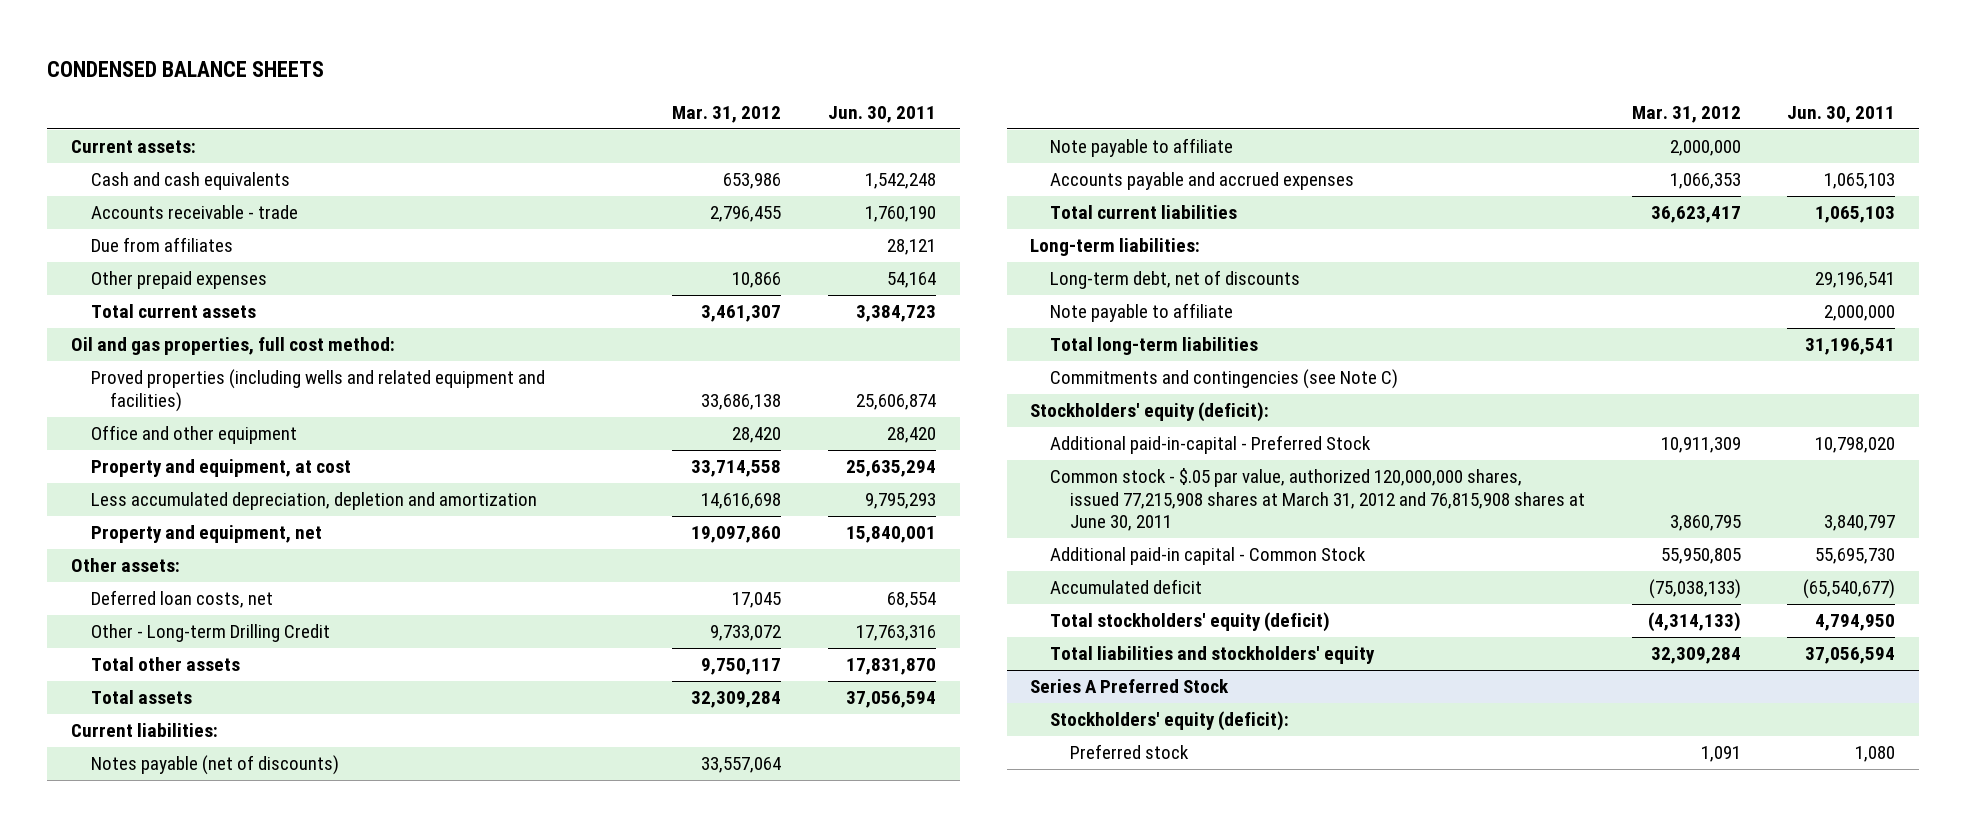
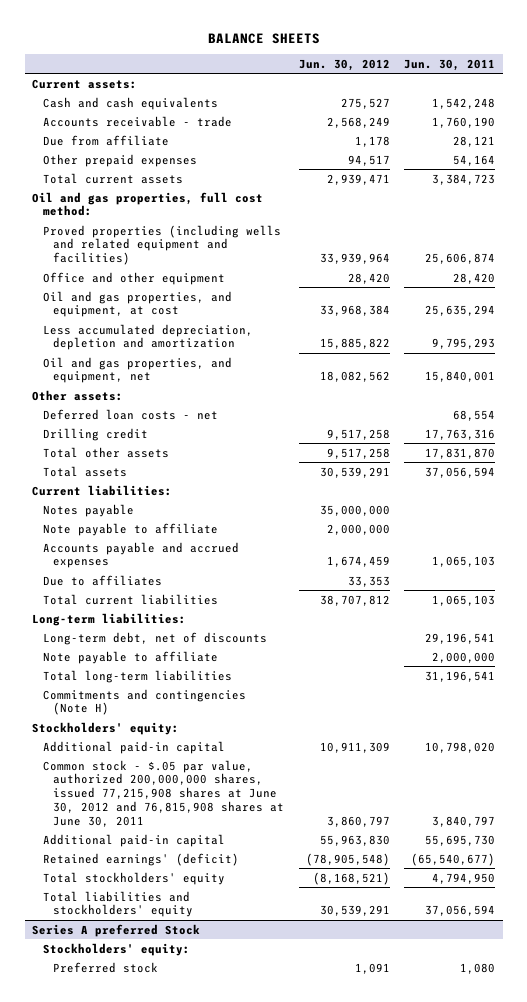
- CONDENSED BALANCE SHEETS
+ BALANCE SHEETS
- | Mar. 31, 2012 | Jun. 30, 2011
+ | Jun. 30, 2012 | Jun. 30, 2011
- Due from affiliates | | 28,121
+ Due from affiliate | 1,178 | 28,121
- Property and equipment, at cost | 33,714,558 | 25,635,294
+ Oil and gas properties, and equipment, at cost | 33,968,384 | 25,635,294
- Property and equipment, net | 19,097,860 | 15,840,001
+ Oil and gas properties, and equipment, net | 18,082,562 | 15,840,001
- Deferred loan costs, net | 17,045 | 68,554
- Other - Long-term Drilling Credit | 9,733,072 | 17,763,316
+ Deferred loan costs - net | | 68,554
+ Drilling credit | 9,517,258 | 17,763,316
- Notes payable (net of discounts) | 33,557,064 |
+ Notes payable | 35,000,000 |
+ Due to affiliates | 33,353 |
- Commitments and contingencies (see Note C)
- Stockholders' equity (deficit):
- Additional paid-in-capital - Preferred Stock | 10,911,309 | 10,798,020
- Common stock - $.05 par value, authorized 120,000,000 shares, issued 77,215,908 shares at March 31, 2012 and 76,815,908 shares at June 30, 2011 | 3,860,795 | 3,840,797
- Additional paid-in capital - Common Stock | 55,950,805 | 55,695,730
- Accumulated deficit | (75,038,133) | (65,540,677)
- Total stockholders' equity (deficit) | (4,314,133) | 4,794,950
+ Commitments and contingencies (Note H)
+ Stockholders' equity:
+ Additional paid-in capital | 10,911,309 | 10,798,020
+ Common stock - $.05 par value, authorized 200,000,000 shares, issued 77,215,908 shares at June 30, 2012 and 76,815,908 shares at June 30, 2011 | 3,860,797 | 3,840,797
+ Additional paid-in capital | 55,963,830 | 55,695,730
+ Retained earnings' (deficit) | (78,905,548) | (65,540,677)
+ Total stockholders' equity | (8,168,521) | 4,794,950
- Series A Preferred Stock
- Stockholders' equity (deficit):
+ Series A preferred Stock
+ Stockholders' equity:

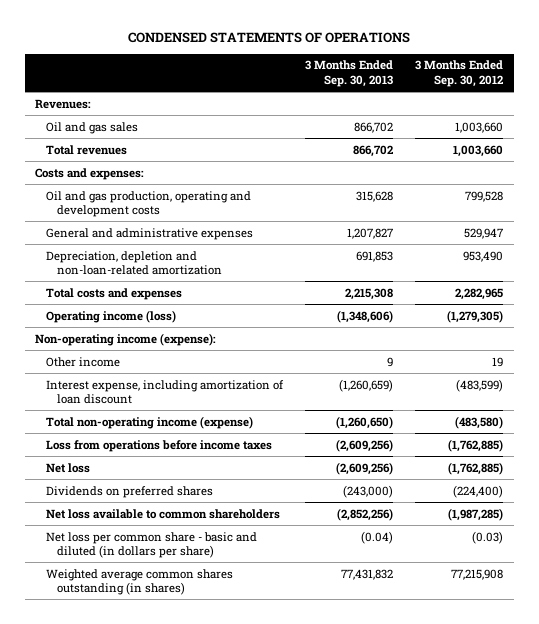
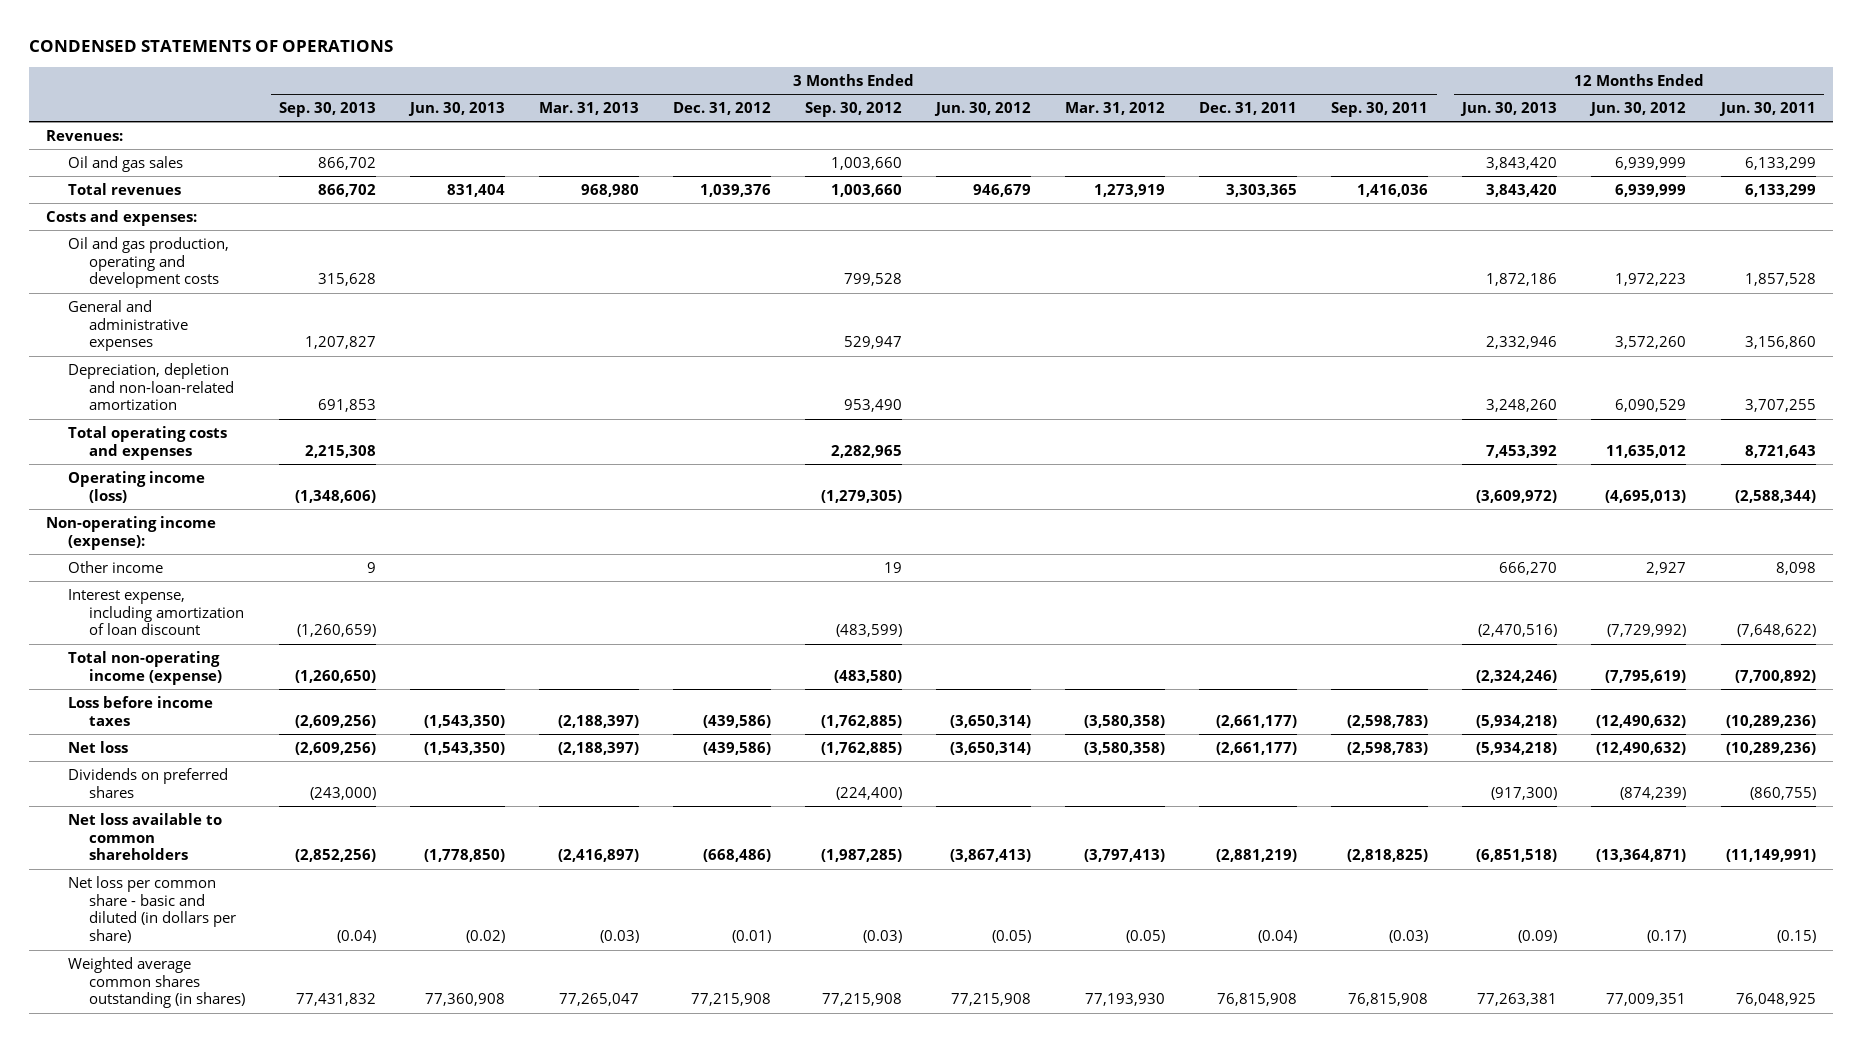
- | 3 Months Ended Sep. 30, 2013 | 3 Months Ended Sep. 30, 2012
+ | 3 Months Ended Sep. 30, 2013 | 3 Months Ended Jun. 30, 2013 | 3 Months Ended Mar. 31, 2013 | 3 Months Ended Dec. 31, 2012 | 3 Months Ended Sep. 30, 2012 | 3 Months Ended Jun. 30, 2012 | 3 Months Ended Mar. 31, 2012 | 3 Months Ended Dec. 31, 2011 | 3 Months Ended Sep. 30, 2011 | 12 Months Ended Jun. 30, 2013 | 12 Months Ended Jun. 30, 2012 | 12 Months Ended Jun. 30, 2011
- Total costs and expenses | 2,215,308 | 2,282,965
+ Total operating costs and expenses | 2,215,308 | | | | 2,282,965 | | | | | 7,453,392 | 11,635,012 | 8,721,643
- Loss from operations before income taxes | (2,609,256) | (1,762,885)
+ Loss before income taxes | (2,609,256) | (1,543,350) | (2,188,397) | (439,586) | (1,762,885) | (3,650,314) | (3,580,358) | (2,661,177) | (2,598,783) | (5,934,218) | (12,490,632) | (10,289,236)

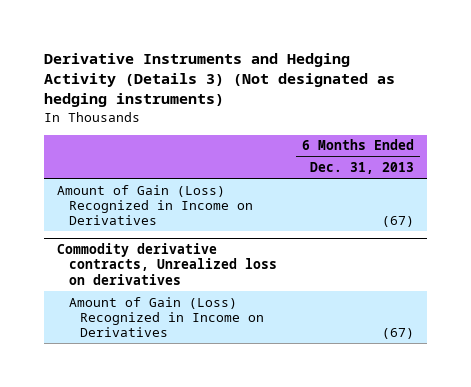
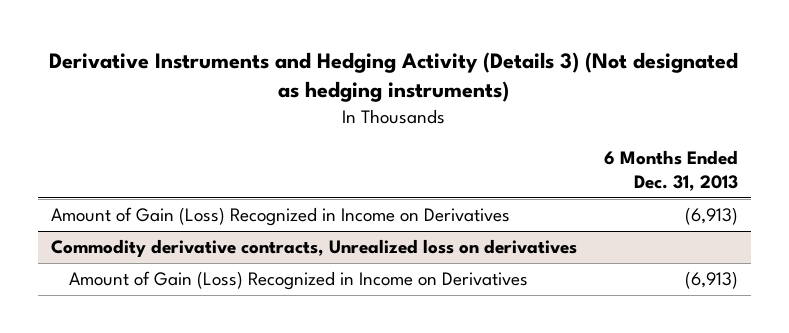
- Amount of Gain (Loss) Recognized in Income on Derivatives | (67)
+ Amount of Gain (Loss) Recognized in Income on Derivatives | (6,913)
@ Commodity derivative contracts, Unrealized loss on derivatives
- Amount of Gain (Loss) Recognized in Income on Derivatives | (67)
+ Amount of Gain (Loss) Recognized in Income on Derivatives | (6,913)

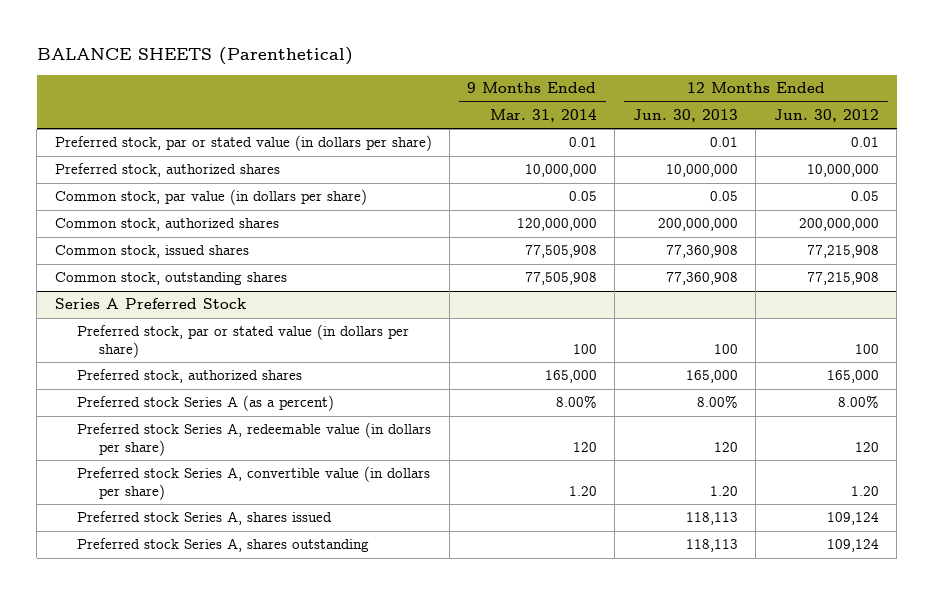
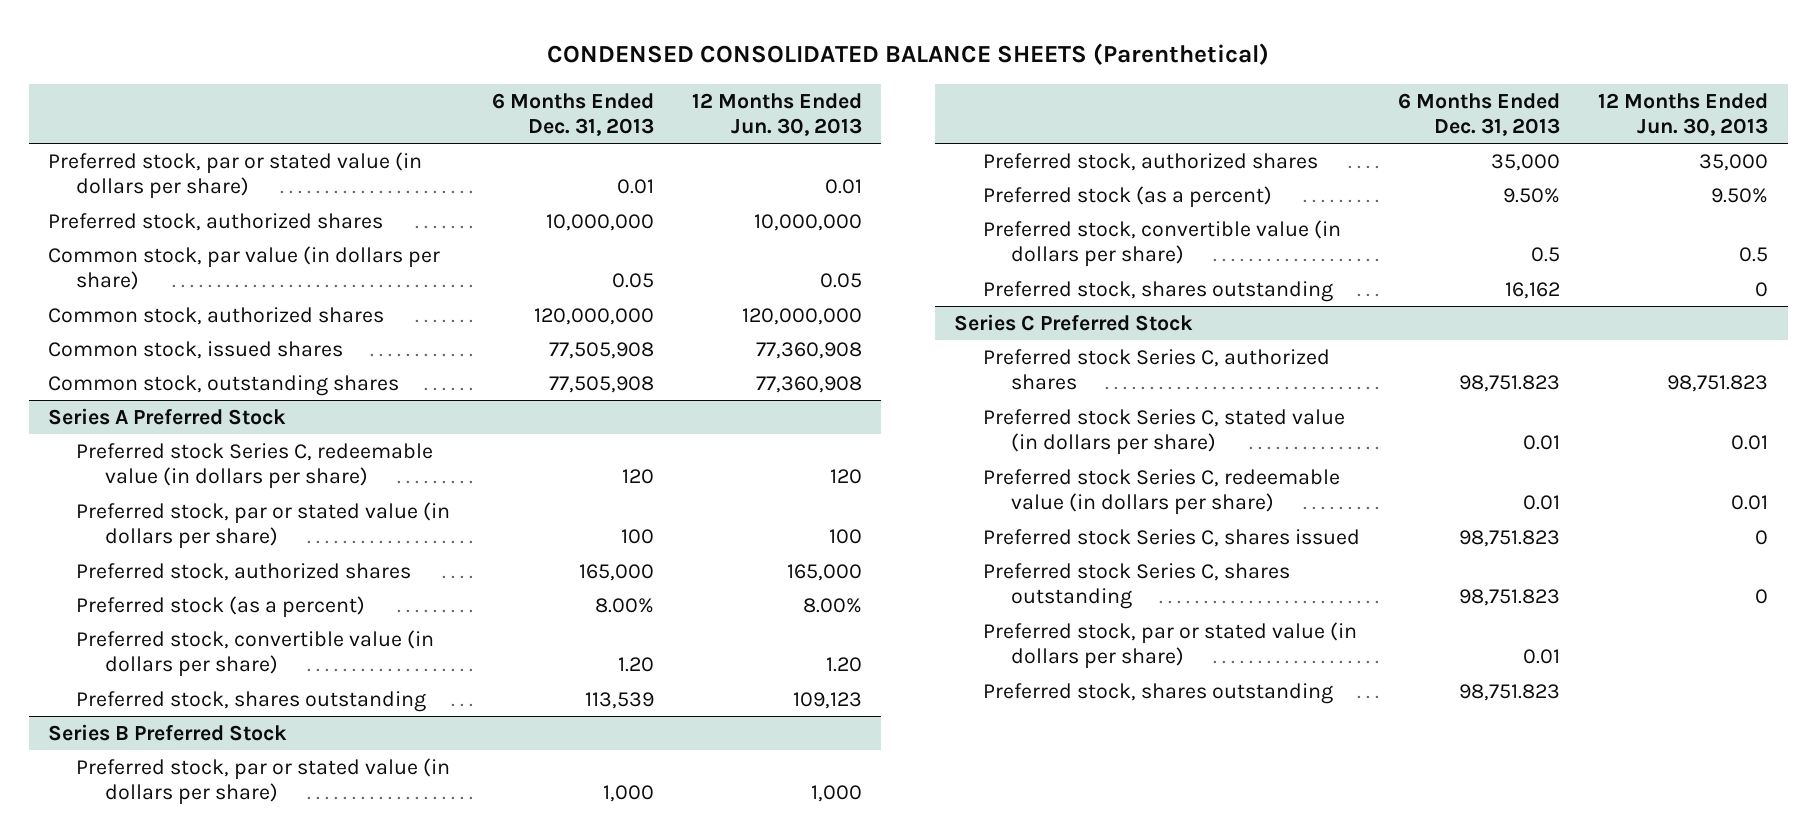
- BALANCE SHEETS (Parenthetical)
+ CONDENSED CONSOLIDATED BALANCE SHEETS (Parenthetical)
- | 9 Months Ended Mar. 31, 2014 | 12 Months Ended Jun. 30, 2013 | 12 Months Ended Jun. 30, 2012
+ | 6 Months Ended Dec. 31, 2013 | 12 Months Ended Jun. 30, 2013
- Common stock, authorized shares | 120,000,000 | 200,000,000 | 200,000,000
+ Common stock, authorized shares | 120,000,000 | 120,000,000
@ Series A Preferred Stock
+ Preferred stock Series C, redeemable value (in dollars per share) | 120 | 120
- Preferred stock Series A (as a percent) | 8.00% | 8.00% | 8.00%
- Preferred stock Series A, redeemable value (in dollars per share) | 120 | 120 | 120
- Preferred stock Series A, convertible value (in dollars per share) | 1.20 | 1.20 | 1.20
- Preferred stock Series A, shares issued | | 118,113 | 109,124
- Preferred stock Series A, shares outstanding | | 118,113 | 109,124
+ Preferred stock (as a percent) | 8.00% | 8.00%
+ Preferred stock, convertible value (in dollars per share) | 1.20 | 1.20
+ Preferred stock, shares outstanding | 113,539 | 109,123
+ Series B Preferred Stock
+ Preferred stock, par or stated value (in dollars per share) | 1,000 | 1,000
+ Preferred stock, authorized shares | 35,000 | 35,000
+ Preferred stock (as a percent) | 9.50% | 9.50%
+ Preferred stock, convertible value (in dollars per share) | 0.5 | 0.5
+ Preferred stock, shares outstanding | 16,162 | 0
+ Series C Preferred Stock
+ Preferred stock Series C, authorized shares | 98,751.823 | 98,751.823
+ Preferred stock Series C, stated value (in dollars per share) | 0.01 | 0.01
+ Preferred stock Series C, redeemable value (in dollars per share) | 0.01 | 0.01
+ Preferred stock Series C, shares issued | 98,751.823 | 0
+ Preferred stock Series C, shares outstanding | 98,751.823 | 0
+ Preferred stock, par or stated value (in dollars per share) | 0.01 |
+ Preferred stock, shares outstanding | 98,751.823 |

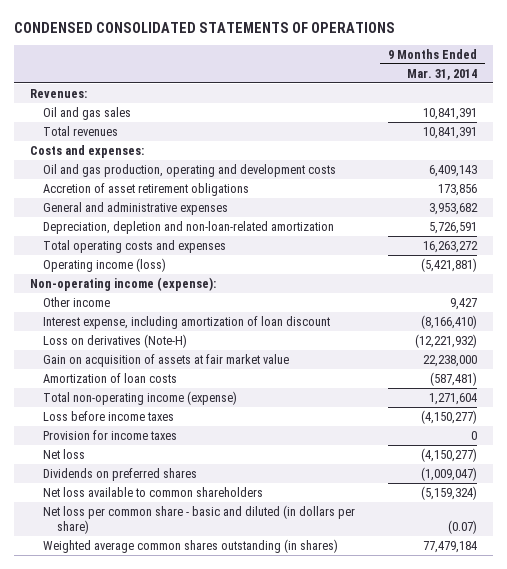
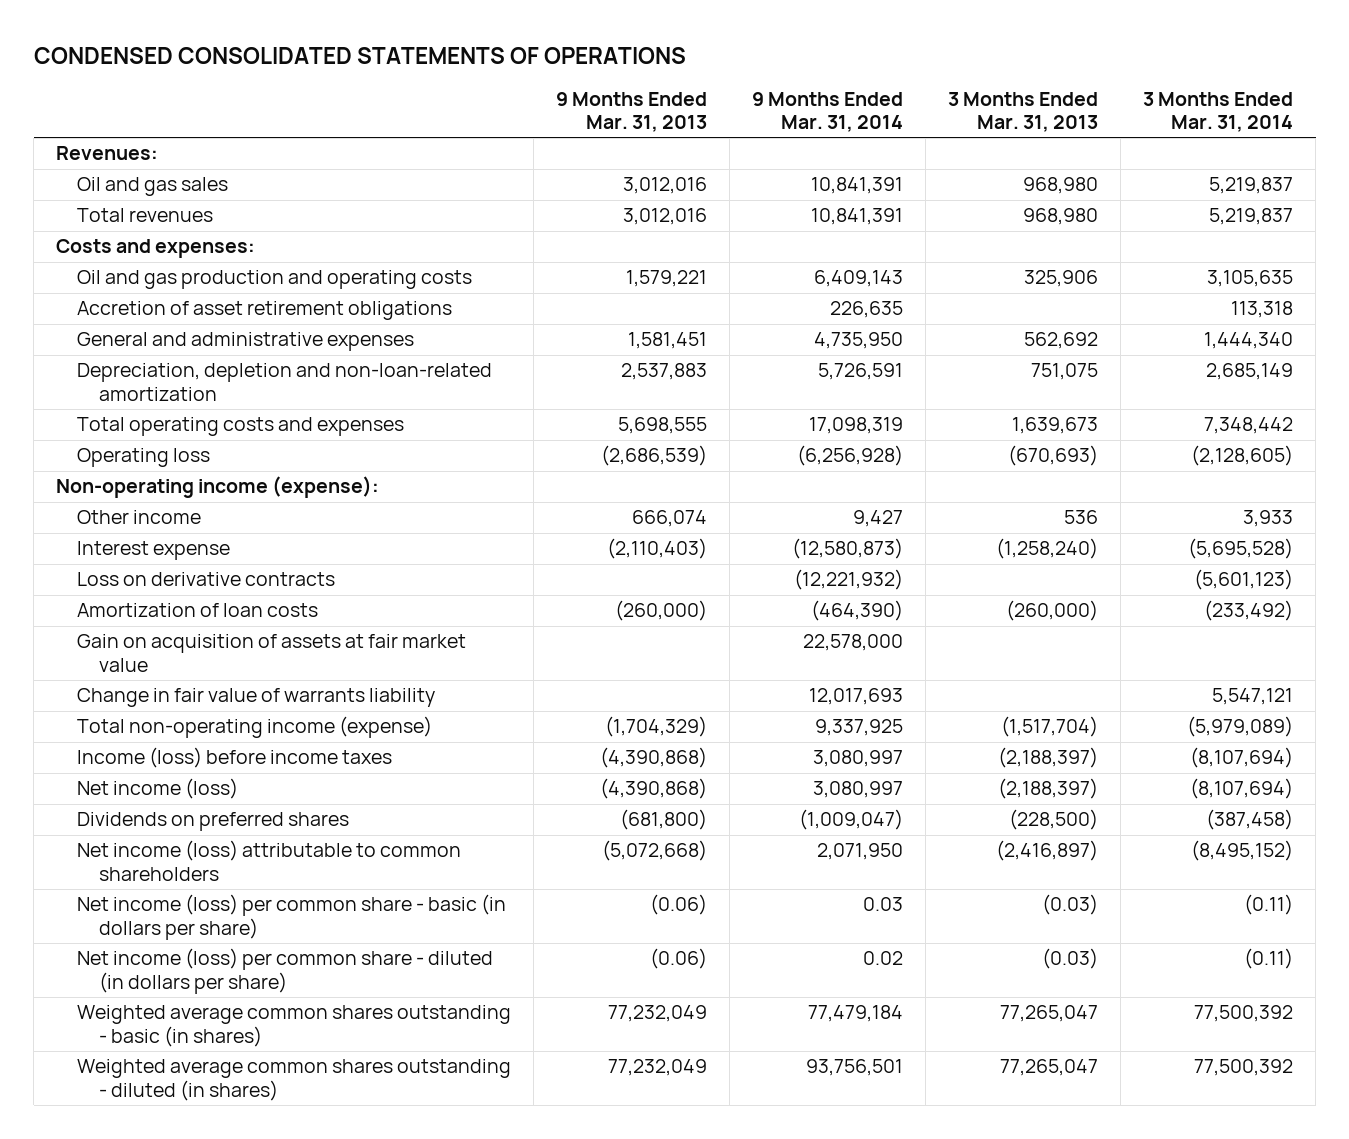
- | 9 Months Ended Mar. 31, 2014
+ | 9 Months Ended Mar. 31, 2013 | 9 Months Ended Mar. 31, 2014 | 3 Months Ended Mar. 31, 2013 | 3 Months Ended Mar. 31, 2014
- Oil and gas production, operating and development costs | 6,409,143
- Accretion of asset retirement obligations | 173,856
- General and administrative expenses | 3,953,682
+ Oil and gas production and operating costs | 1,579,221 | 6,409,143 | 325,906 | 3,105,635
+ Accretion of asset retirement obligations | | 226,635 | | 113,318
+ General and administrative expenses | 1,581,451 | 4,735,950 | 562,692 | 1,444,340
- Total operating costs and expenses | 16,263,272
- Operating income (loss) | (5,421,881)
+ Total operating costs and expenses | 5,698,555 | 17,098,319 | 1,639,673 | 7,348,442
+ Operating loss | (2,686,539) | (6,256,928) | (670,693) | (2,128,605)
- Interest expense, including amortization of loan discount | (8,166,410)
- Loss on derivatives (Note-H) | (12,221,932)
- Gain on acquisition of assets at fair market value | 22,238,000
- Amortization of loan costs | (587,481)
- Total non-operating income (expense) | 1,271,604
- Loss before income taxes | (4,150,277)
- Provision for income taxes | 0
- Net loss | (4,150,277)
+ Interest expense | (2,110,403) | (12,580,873) | (1,258,240) | (5,695,528)
+ Loss on derivative contracts | | (12,221,932) | | (5,601,123)
+ Amortization of loan costs | (260,000) | (464,390) | (260,000) | (233,492)
+ Gain on acquisition of assets at fair market value | | 22,578,000 | |
+ Change in fair value of warrants liability | | 12,017,693 | | 5,547,121
+ Total non-operating income (expense) | (1,704,329) | 9,337,925 | (1,517,704) | (5,979,089)
+ Income (loss) before income taxes | (4,390,868) | 3,080,997 | (2,188,397) | (8,107,694)
+ Net income (loss) | (4,390,868) | 3,080,997 | (2,188,397) | (8,107,694)
- Net loss available to common shareholders | (5,159,324)
- Net loss per common share - basic and diluted (in dollars per share) | (0.07)
- Weighted average common shares outstanding (in shares) | 77,479,184
+ Net income (loss) attributable to common shareholders | (5,072,668) | 2,071,950 | (2,416,897) | (8,495,152)
+ Net income (loss) per common share - basic (in dollars per share) | (0.06) | 0.03 | (0.03) | (0.11)
+ Net income (loss) per common share - diluted (in dollars per share) | (0.06) | 0.02 | (0.03) | (0.11)
+ Weighted average common shares outstanding - basic (in shares) | 77,232,049 | 77,479,184 | 77,265,047 | 77,500,392
+ Weighted average common shares outstanding - diluted (in shares) | 77,232,049 | 93,756,501 | 77,265,047 | 77,500,392

